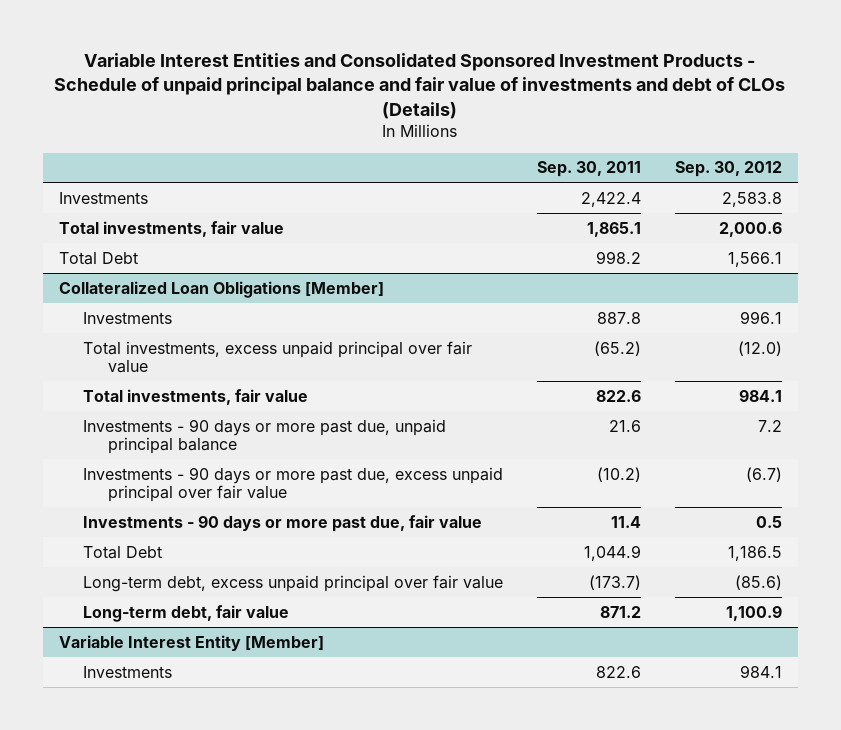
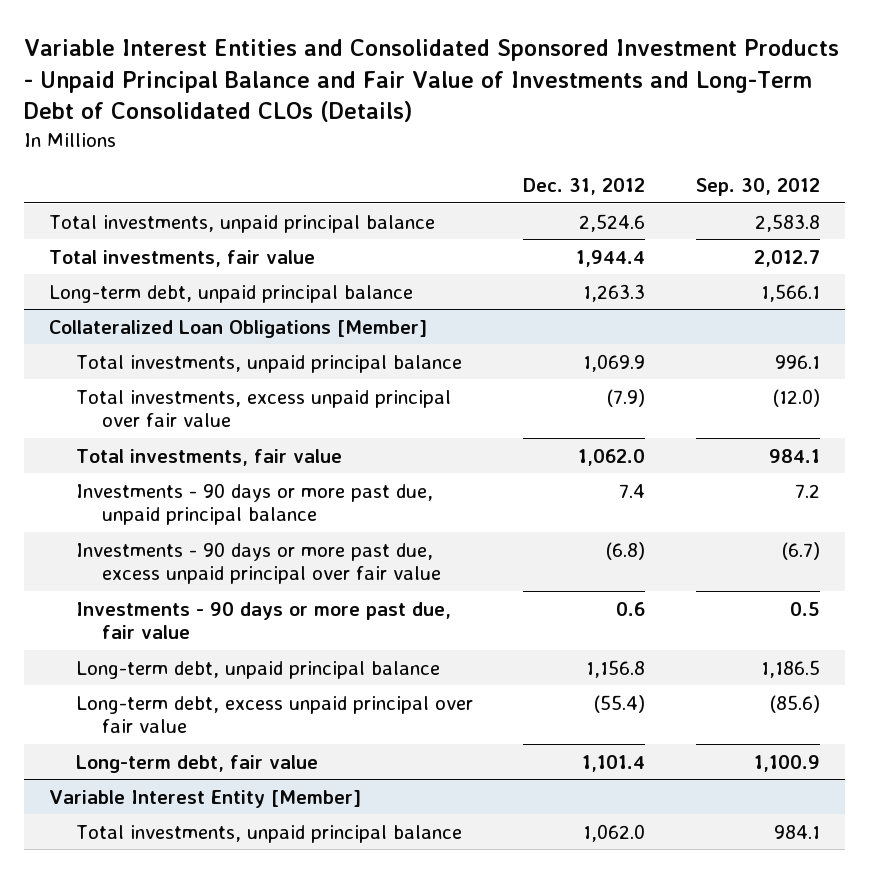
- Variable Interest Entities and Consolidated Sponsored Investment Products - Schedule of unpaid principal balance and fair value of investments and debt of CLOs (Details)
+ Variable Interest Entities and Consolidated Sponsored Investment Products - Unpaid Principal Balance and Fair Value of Investments and Long-Term Debt of Consolidated CLOs (Details)
- | Sep. 30, 2011 | Sep. 30, 2012
+ | Dec. 31, 2012 | Sep. 30, 2012
- Investments | 2,422.4 | 2,583.8
- Total investments, fair value | 1,865.1 | 2,000.6
- Total Debt | 998.2 | 1,566.1
+ Total investments, unpaid principal balance | 2,524.6 | 2,583.8
+ Total investments, fair value | 1,944.4 | 2,012.7
+ Long-term debt, unpaid principal balance | 1,263.3 | 1,566.1
@ Collateralized Loan Obligations [Member]
- Investments | 887.8 | 996.1
+ Total investments, unpaid principal balance | 1,069.9 | 996.1
- Total Debt | 1,044.9 | 1,186.5
+ Long-term debt, unpaid principal balance | 1,156.8 | 1,186.5
@ Variable Interest Entity [Member]
- Investments | 822.6 | 984.1
+ Total investments, unpaid principal balance | 1,062.0 | 984.1

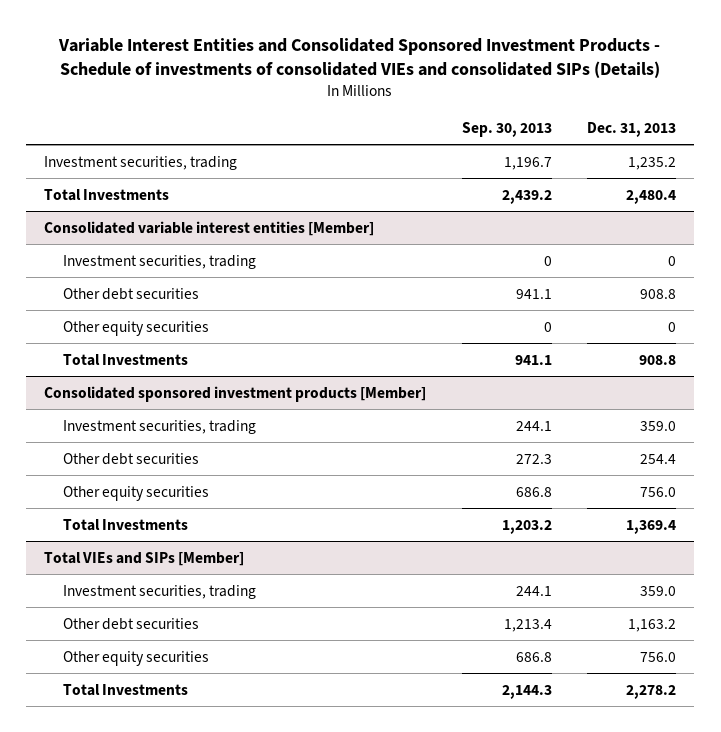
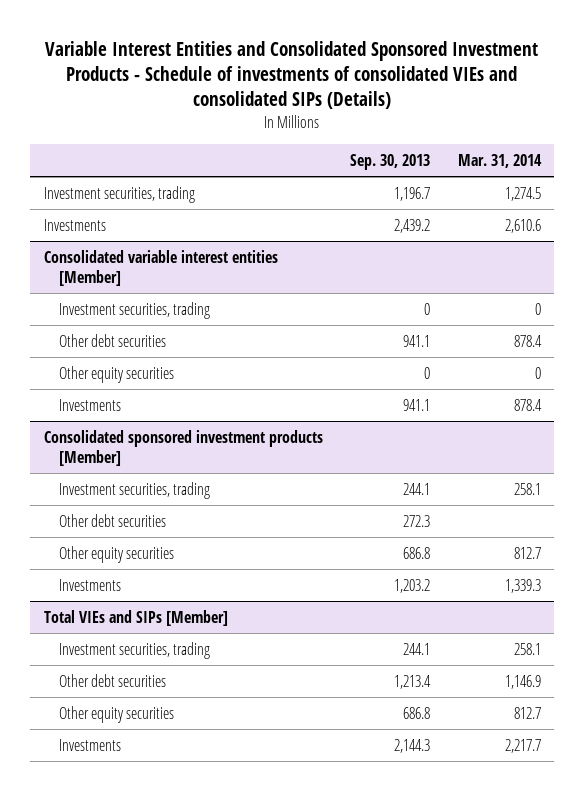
- | Sep. 30, 2013 | Dec. 31, 2013
+ | Sep. 30, 2013 | Mar. 31, 2014
- Total Investments | 2,439.2 | 2,480.4
+ Investments | 2,439.2 | 2,610.6
@ Consolidated variable interest entities [Member]
- Total Investments | 941.1 | 908.8
+ Investments | 941.1 | 878.4
@ Consolidated sponsored investment products [Member]
- Total Investments | 1,203.2 | 1,369.4
+ Investments | 1,203.2 | 1,339.3
@ Total VIEs and SIPs [Member]
- Total Investments | 2,144.3 | 2,278.2
+ Investments | 2,144.3 | 2,217.7

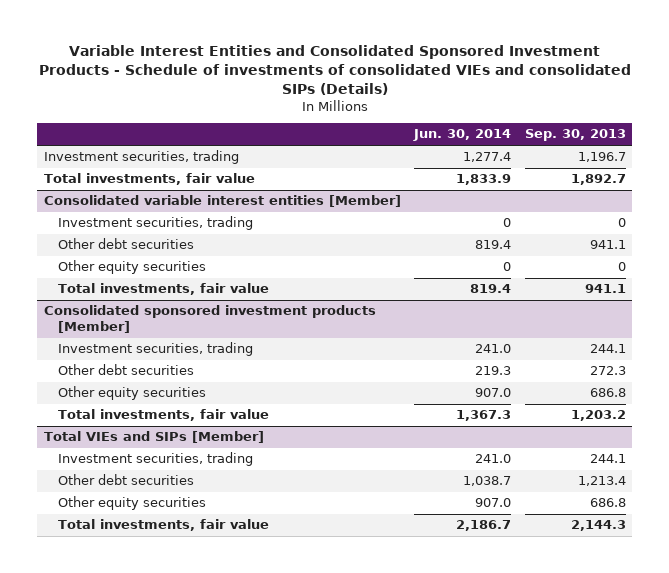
- | Sep. 30, 2013 | Mar. 31, 2014
+ | Jun. 30, 2014 | Sep. 30, 2013
- Investments | 2,439.2 | 2,610.6
+ Total investments, fair value | 1,833.9 | 1,892.7
@ Consolidated variable interest entities [Member]
- Investments | 941.1 | 878.4
+ Total investments, fair value | 819.4 | 941.1
@ Consolidated sponsored investment products [Member]
- Investments | 1,203.2 | 1,339.3
+ Total investments, fair value | 1,367.3 | 1,203.2
@ Total VIEs and SIPs [Member]
- Investments | 2,144.3 | 2,217.7
+ Total investments, fair value | 2,186.7 | 2,144.3

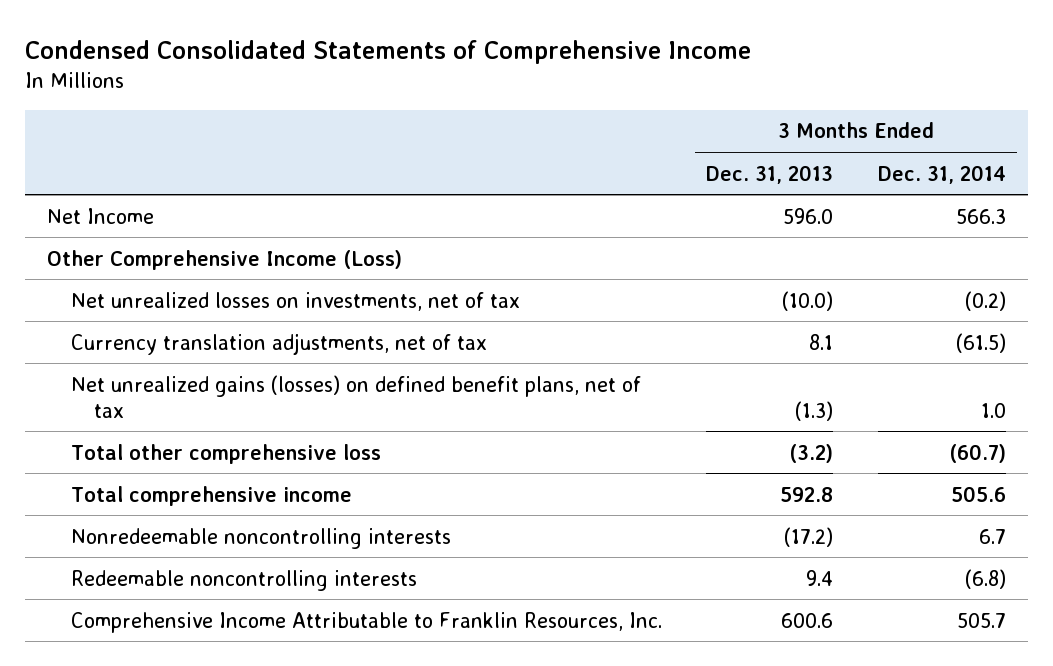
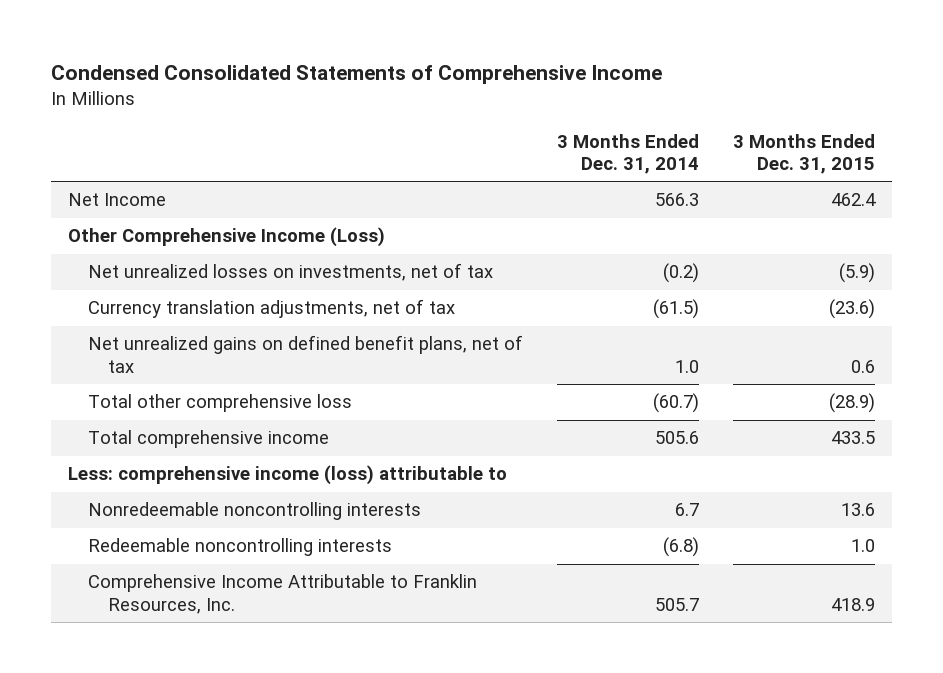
- | 3 Months Ended Dec. 31, 2013 | 3 Months Ended Dec. 31, 2014
+ | 3 Months Ended Dec. 31, 2014 | 3 Months Ended Dec. 31, 2015
- Net unrealized gains (losses) on defined benefit plans, net of tax | (1.3) | 1.0
+ Net unrealized gains on defined benefit plans, net of tax | 1.0 | 0.6
+ Less: comprehensive income (loss) attributable to

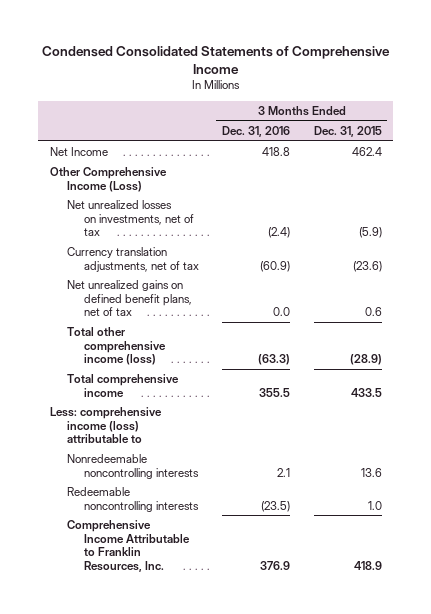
- | 3 Months Ended Dec. 31, 2014 | 3 Months Ended Dec. 31, 2015
+ | 3 Months Ended Dec. 31, 2016 | 3 Months Ended Dec. 31, 2015
- Total other comprehensive loss | (60.7) | (28.9)
+ Total other comprehensive income (loss) | (63.3) | (28.9)

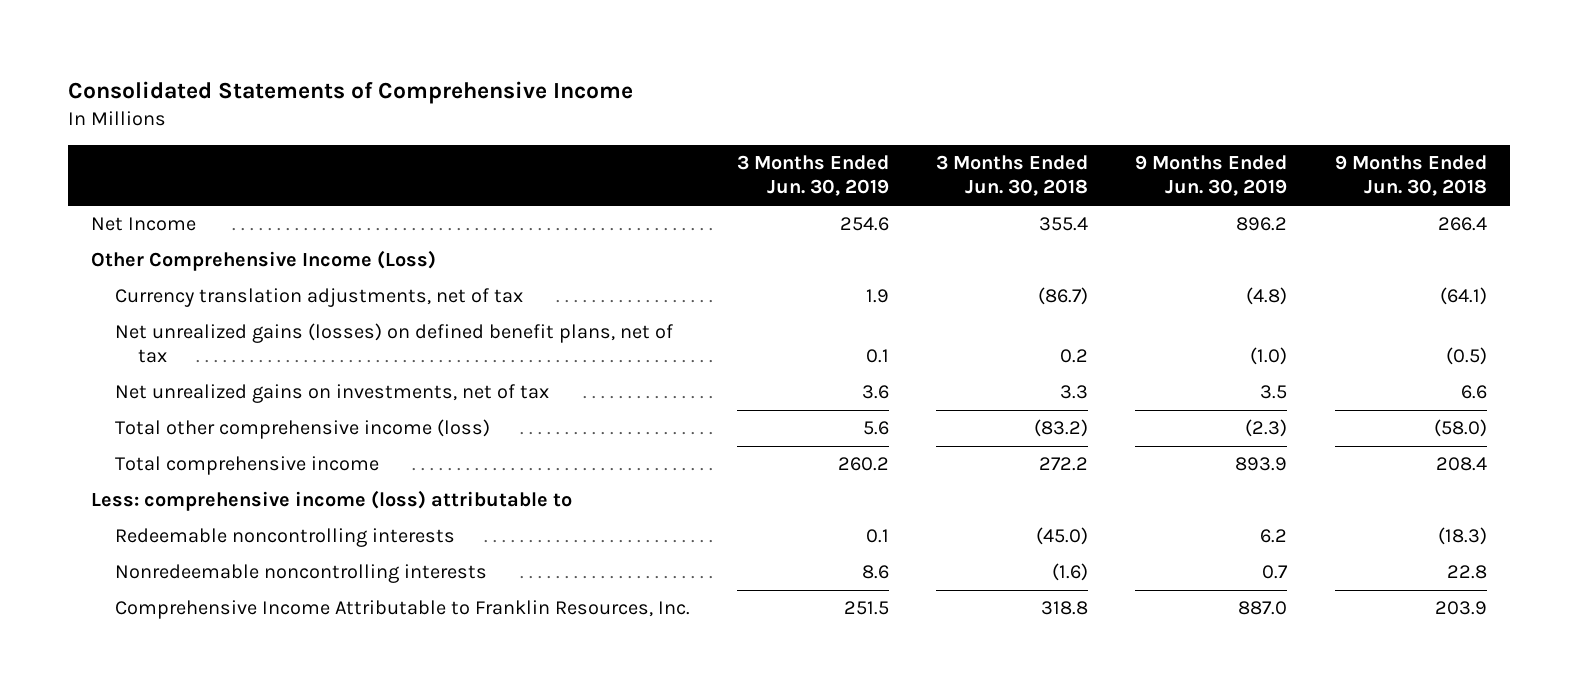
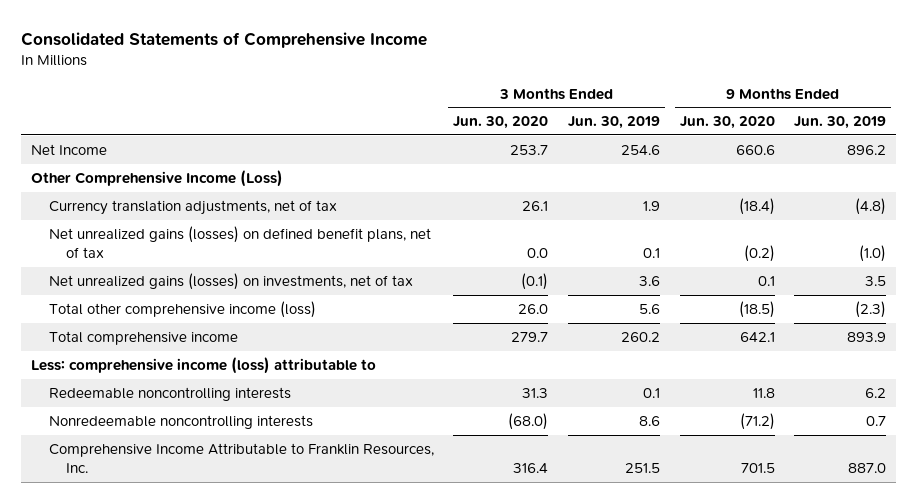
- | 3 Months Ended Jun. 30, 2019 | 3 Months Ended Jun. 30, 2018 | 9 Months Ended Jun. 30, 2019 | 9 Months Ended Jun. 30, 2018
+ | 3 Months Ended Jun. 30, 2020 | 3 Months Ended Jun. 30, 2019 | 9 Months Ended Jun. 30, 2020 | 9 Months Ended Jun. 30, 2019
- Net unrealized gains on investments, net of tax | 3.6 | 3.3 | 3.5 | 6.6
+ Net unrealized gains (losses) on investments, net of tax | (0.1) | 3.6 | 0.1 | 3.5

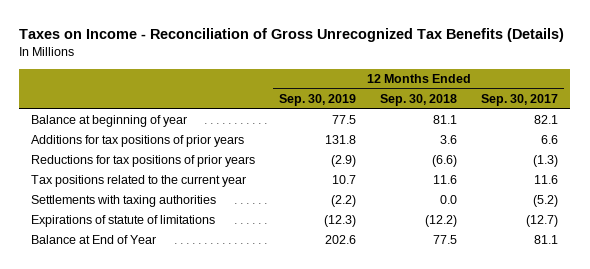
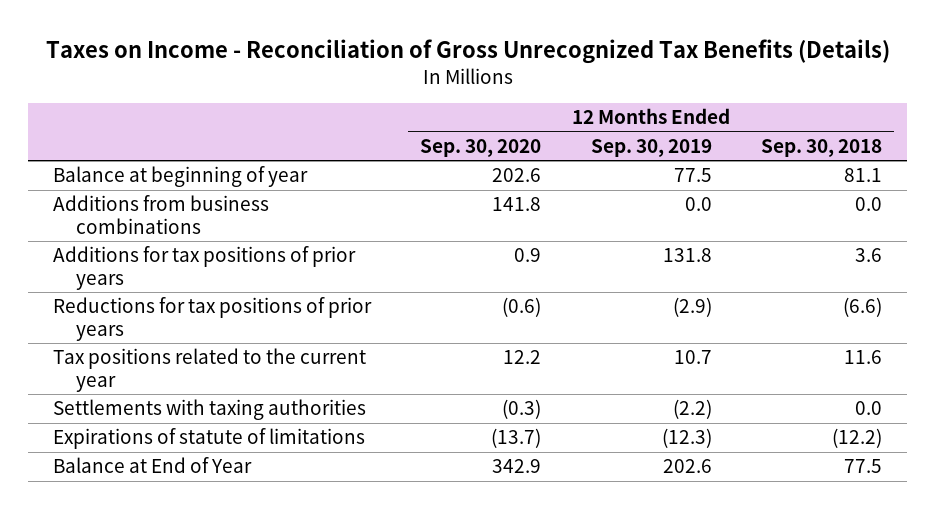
- | 12 Months Ended Sep. 30, 2019 | 12 Months Ended Sep. 30, 2018 | 12 Months Ended Sep. 30, 2017
+ | 12 Months Ended Sep. 30, 2020 | 12 Months Ended Sep. 30, 2019 | 12 Months Ended Sep. 30, 2018
+ Additions from business combinations | 141.8 | 0.0 | 0.0

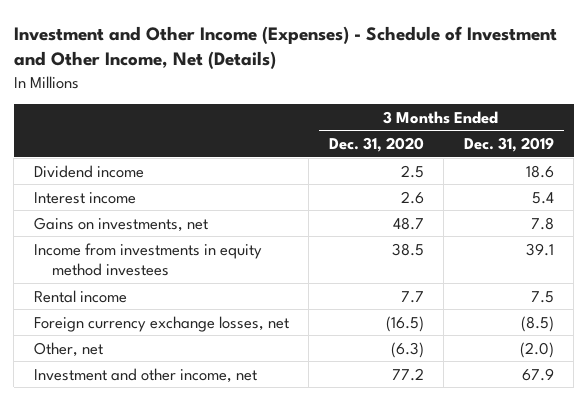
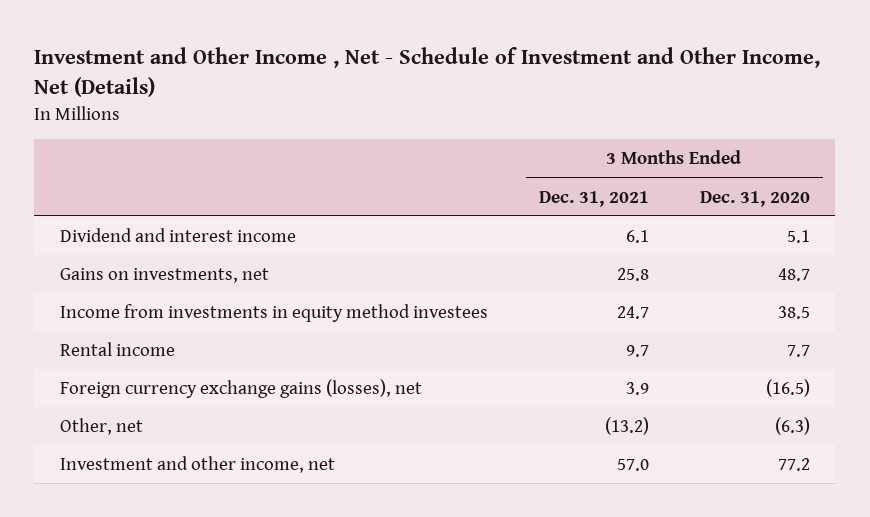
- Investment and Other Income (Expenses) - Schedule of Investment and Other Income, Net (Details)
+ Investment and Other Income , Net - Schedule of Investment and Other Income, Net (Details)
- | 3 Months Ended Dec. 31, 2020 | 3 Months Ended Dec. 31, 2019
+ | 3 Months Ended Dec. 31, 2021 | 3 Months Ended Dec. 31, 2020
- Dividend income | 2.5 | 18.6
- Interest income | 2.6 | 5.4
+ Dividend and interest income | 6.1 | 5.1
- Foreign currency exchange losses, net | (16.5) | (8.5)
+ Foreign currency exchange gains (losses), net | 3.9 | (16.5)

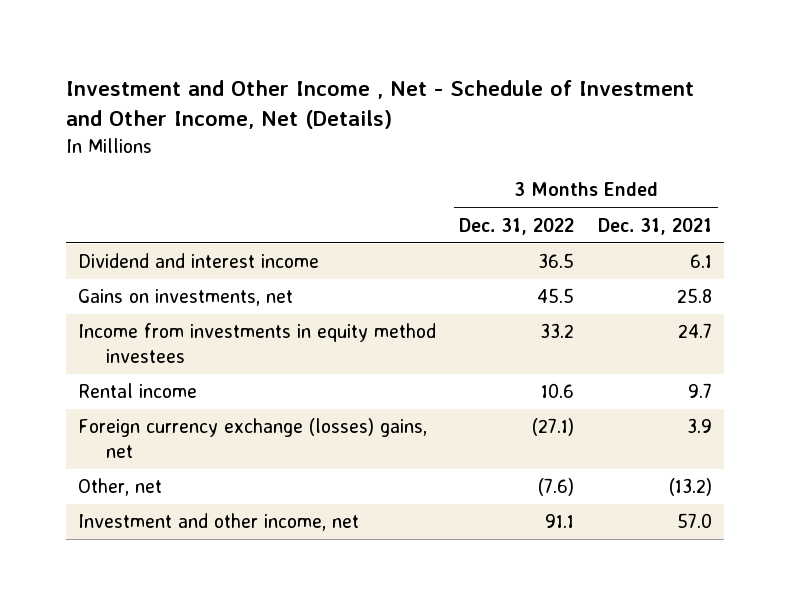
- | 3 Months Ended Dec. 31, 2021 | 3 Months Ended Dec. 31, 2020
+ | 3 Months Ended Dec. 31, 2022 | 3 Months Ended Dec. 31, 2021
- Foreign currency exchange gains (losses), net | 3.9 | (16.5)
+ Foreign currency exchange (losses) gains, net | (27.1) | 3.9

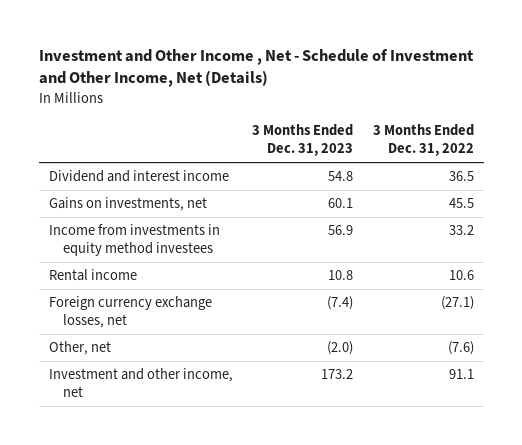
- | 3 Months Ended Dec. 31, 2022 | 3 Months Ended Dec. 31, 2021
+ | 3 Months Ended Dec. 31, 2023 | 3 Months Ended Dec. 31, 2022
- Foreign currency exchange (losses) gains, net | (27.1) | 3.9
+ Foreign currency exchange losses, net | (7.4) | (27.1)

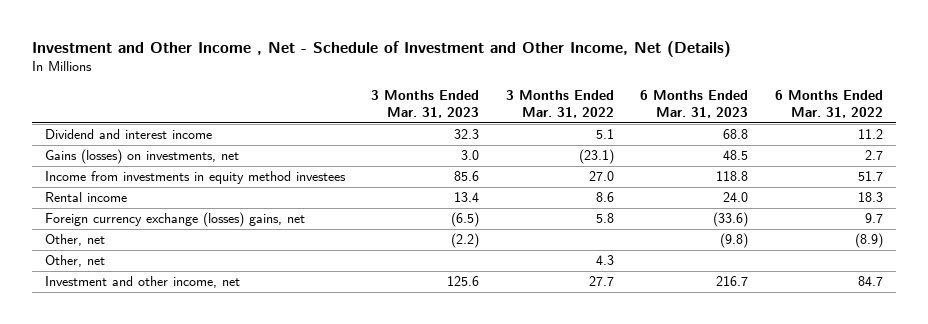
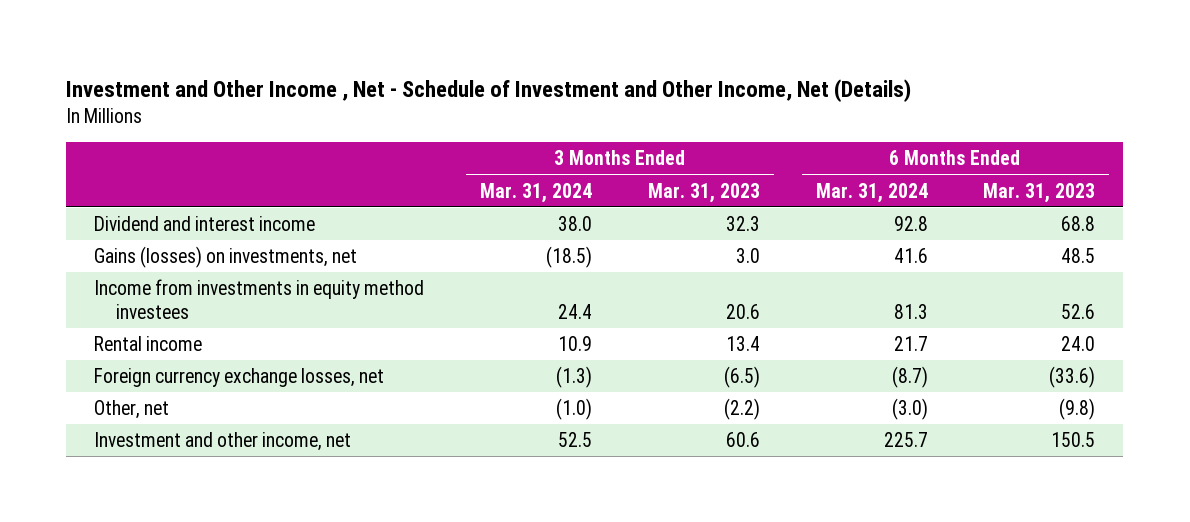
- | 3 Months Ended Mar. 31, 2023 | 3 Months Ended Mar. 31, 2022 | 6 Months Ended Mar. 31, 2023 | 6 Months Ended Mar. 31, 2022
+ | 3 Months Ended Mar. 31, 2024 | 3 Months Ended Mar. 31, 2023 | 6 Months Ended Mar. 31, 2024 | 6 Months Ended Mar. 31, 2023
- Income from investments in equity method investees | 85.6 | 27.0 | 118.8 | 51.7
+ Income from investments in equity method investees | 24.4 | 20.6 | 81.3 | 52.6
- Foreign currency exchange (losses) gains, net | (6.5) | 5.8 | (33.6) | 9.7
+ Foreign currency exchange losses, net | (1.3) | (6.5) | (8.7) | (33.6)
- Other, net | | 4.3 | |
- Investment and other income, net | 125.6 | 27.7 | 216.7 | 84.7
+ Investment and other income, net | 52.5 | 60.6 | 225.7 | 150.5

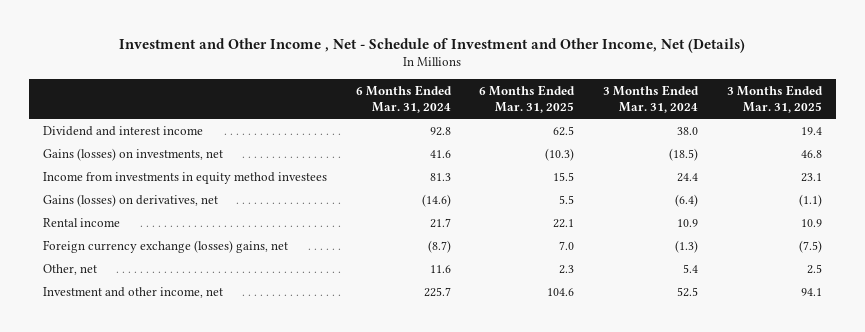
- | 3 Months Ended Mar. 31, 2024 | 3 Months Ended Mar. 31, 2023 | 6 Months Ended Mar. 31, 2024 | 6 Months Ended Mar. 31, 2023
+ | 6 Months Ended Mar. 31, 2024 | 6 Months Ended Mar. 31, 2025 | 3 Months Ended Mar. 31, 2024 | 3 Months Ended Mar. 31, 2025
+ Gains (losses) on derivatives, net | (14.6) | 5.5 | (6.4) | (1.1)
- Foreign currency exchange losses, net | (1.3) | (6.5) | (8.7) | (33.6)
- Other, net | (1.0) | (2.2) | (3.0) | (9.8)
+ Foreign currency exchange (losses) gains, net | (8.7) | 7.0 | (1.3) | (7.5)
+ Other, net | 11.6 | 2.3 | 5.4 | 2.5

